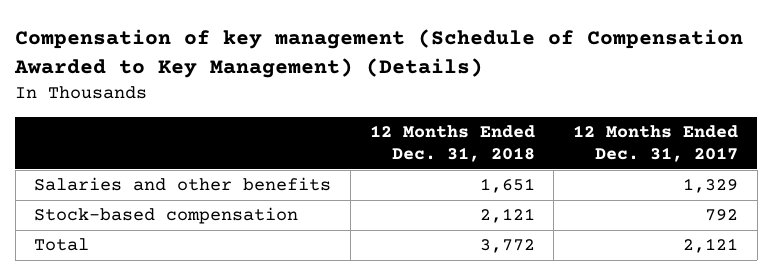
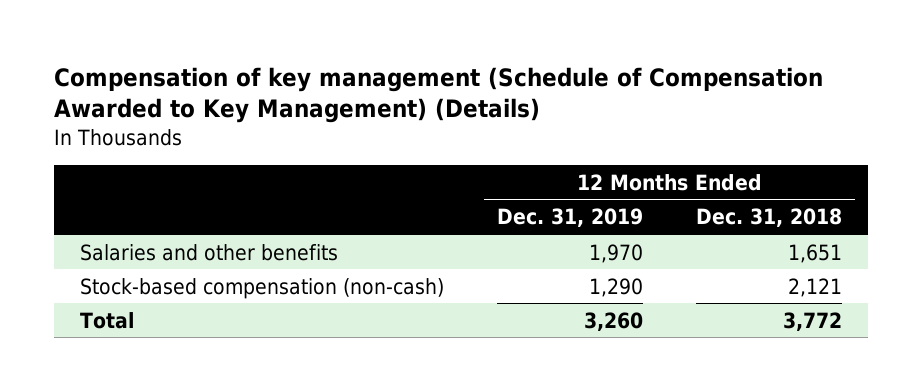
- | 12 Months Ended Dec. 31, 2018 | 12 Months Ended Dec. 31, 2017
+ | 12 Months Ended Dec. 31, 2019 | 12 Months Ended Dec. 31, 2018
- Stock-based compensation | 2,121 | 792
+ Stock-based compensation (non-cash) | 1,290 | 2,121

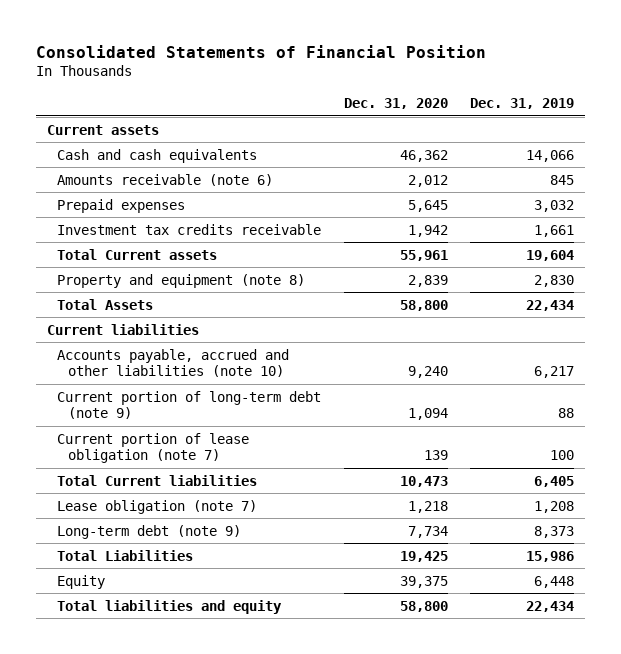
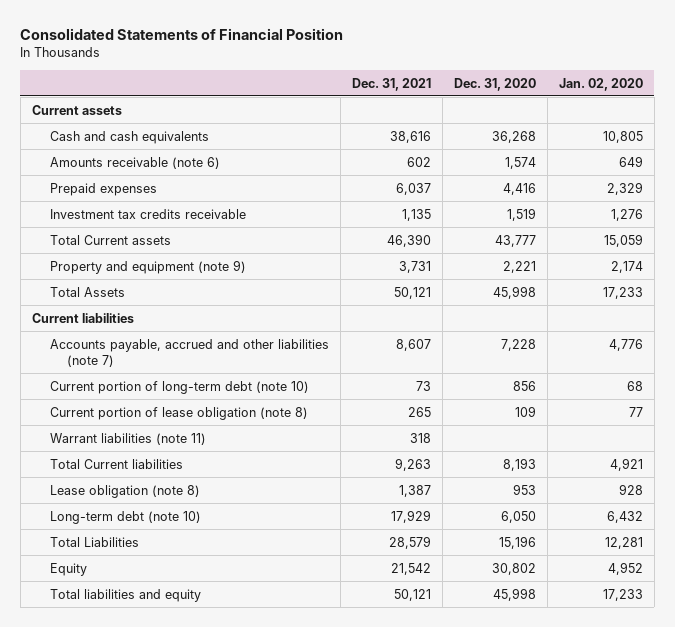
- | Dec. 31, 2020 | Dec. 31, 2019
+ | Dec. 31, 2021 | Dec. 31, 2020 | Jan. 02, 2020
- Cash and cash equivalents | 46,362 | 14,066
- Amounts receivable (note 6) | 2,012 | 845
- Prepaid expenses | 5,645 | 3,032
- Investment tax credits receivable | 1,942 | 1,661
- Total Current assets | 55,961 | 19,604
- Property and equipment (note 8) | 2,839 | 2,830
- Total Assets | 58,800 | 22,434
+ Cash and cash equivalents | 38,616 | 36,268 | 10,805
+ Amounts receivable (note 6) | 602 | 1,574 | 649
+ Prepaid expenses | 6,037 | 4,416 | 2,329
+ Investment tax credits receivable | 1,135 | 1,519 | 1,276
+ Total Current assets | 46,390 | 43,777 | 15,059
+ Property and equipment (note 9) | 3,731 | 2,221 | 2,174
+ Total Assets | 50,121 | 45,998 | 17,233
- Accounts payable, accrued and other liabilities (note 10) | 9,240 | 6,217
- Current portion of long-term debt (note 9) | 1,094 | 88
- Current portion of lease obligation (note 7) | 139 | 100
- Total Current liabilities | 10,473 | 6,405
- Lease obligation (note 7) | 1,218 | 1,208
- Long-term debt (note 9) | 7,734 | 8,373
- Total Liabilities | 19,425 | 15,986
- Equity | 39,375 | 6,448
- Total liabilities and equity | 58,800 | 22,434
+ Accounts payable, accrued and other liabilities (note 7) | 8,607 | 7,228 | 4,776
+ Current portion of long-term debt (note 10) | 73 | 856 | 68
+ Current portion of lease obligation (note 8) | 265 | 109 | 77
+ Warrant liabilities (note 11) | 318 | |
+ Total Current liabilities | 9,263 | 8,193 | 4,921
+ Lease obligation (note 8) | 1,387 | 953 | 928
+ Long-term debt (note 10) | 17,929 | 6,050 | 6,432
+ Total Liabilities | 28,579 | 15,196 | 12,281
+ Equity | 21,542 | 30,802 | 4,952
+ Total liabilities and equity | 50,121 | 45,998 | 17,233

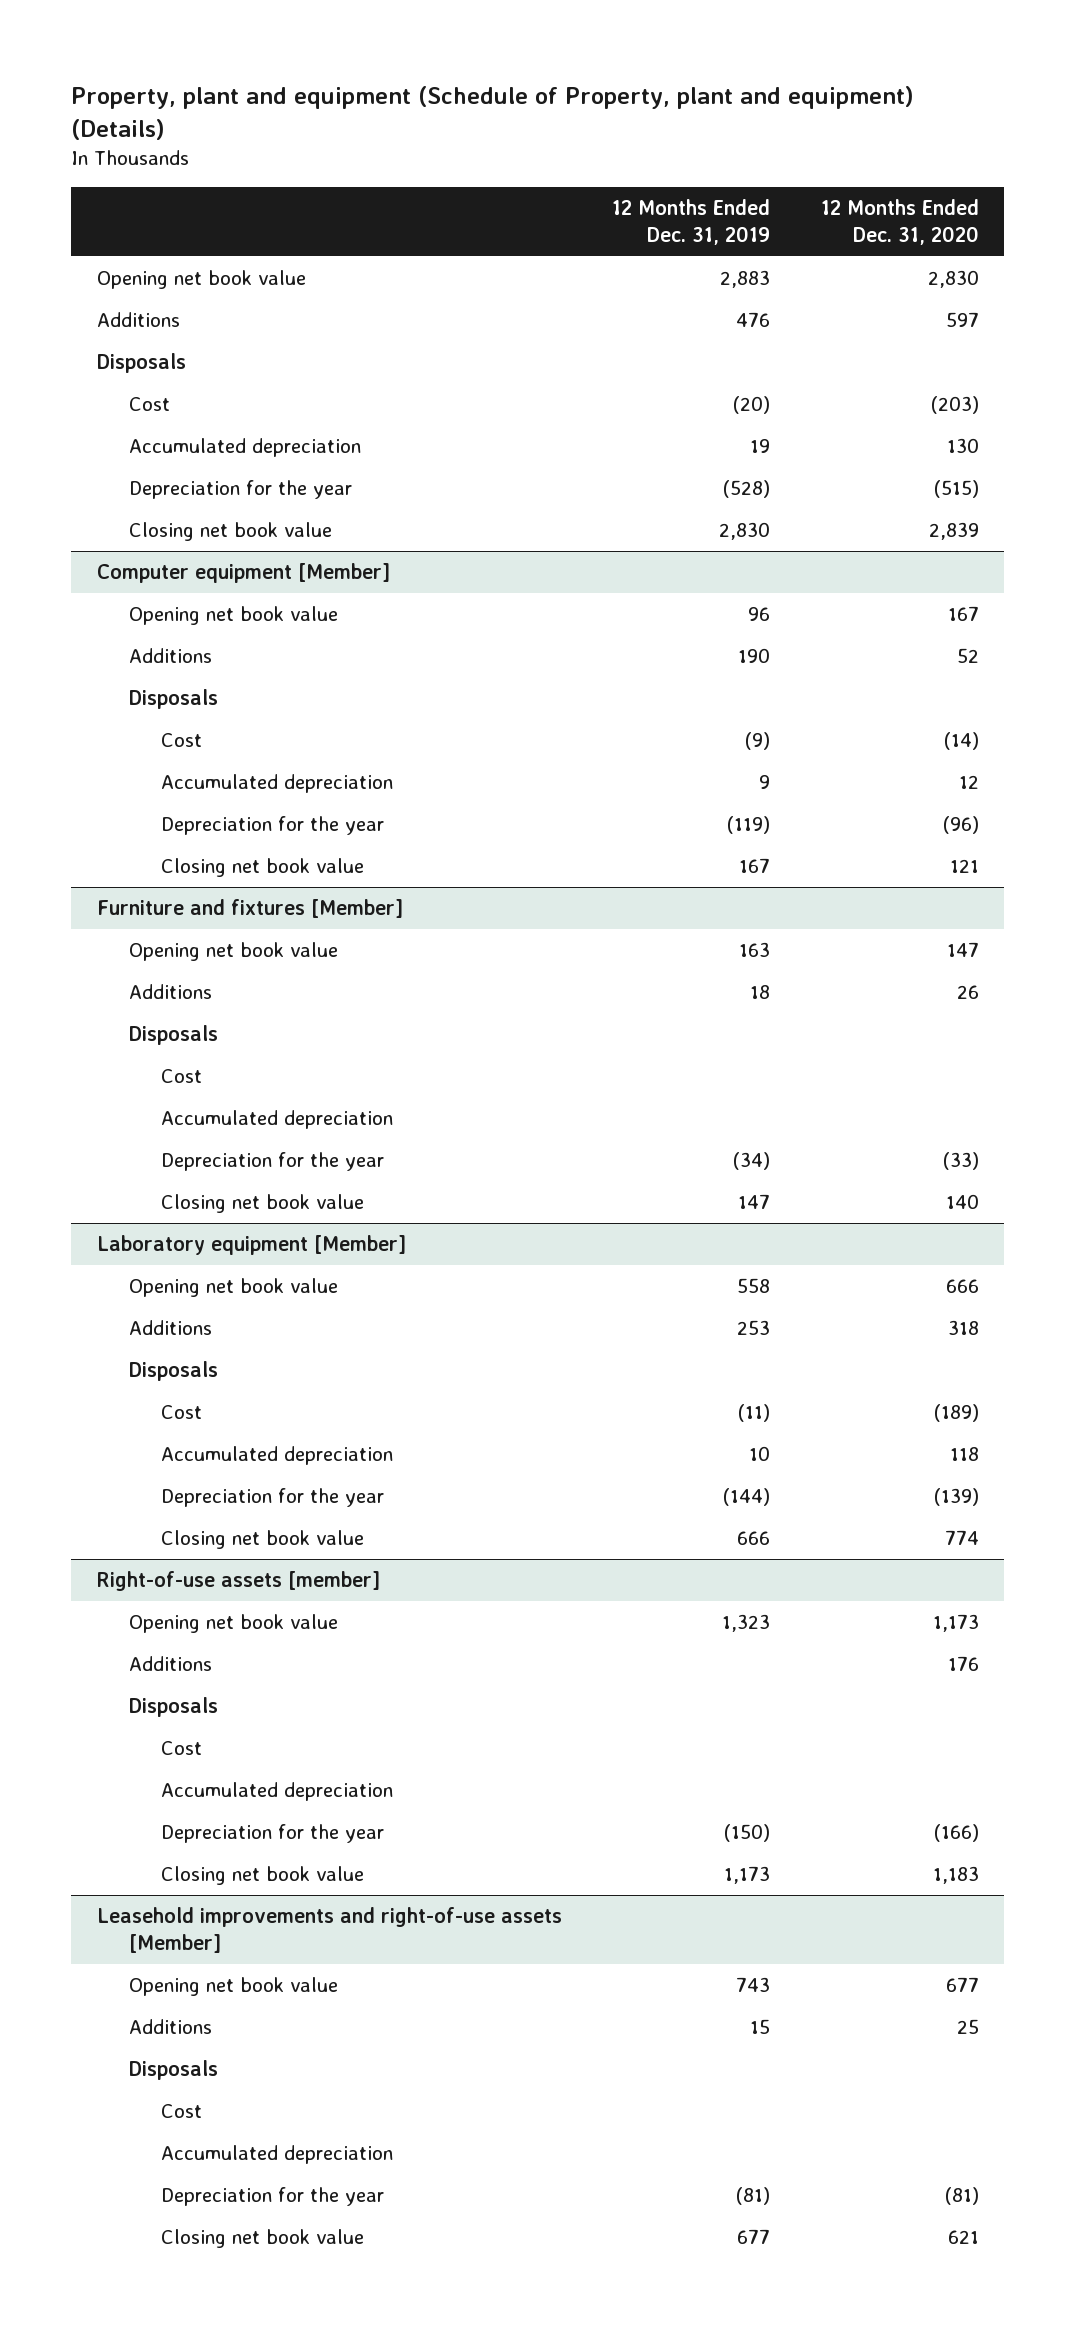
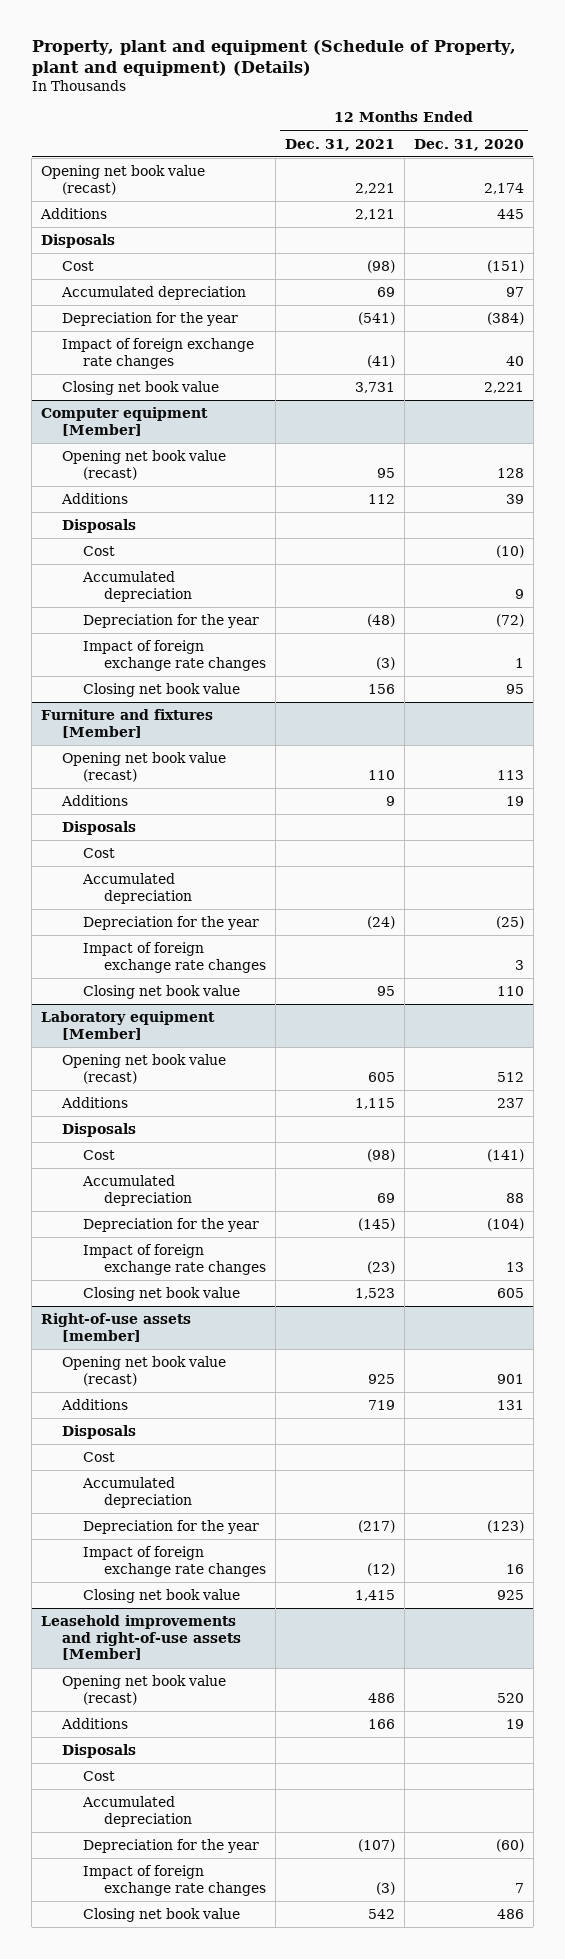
- | 12 Months Ended Dec. 31, 2019 | 12 Months Ended Dec. 31, 2020
+ | 12 Months Ended Dec. 31, 2021 | 12 Months Ended Dec. 31, 2020
- Opening net book value | 2,883 | 2,830
- Additions | 476 | 597
+ Opening net book value (recast) | 2,221 | 2,174
+ Additions | 2,121 | 445
- Cost | (20) | (203)
- Accumulated depreciation | 19 | 130
- Depreciation for the year | (528) | (515)
- Closing net book value | 2,830 | 2,839
+ Cost | (98) | (151)
+ Accumulated depreciation | 69 | 97
+ Depreciation for the year | (541) | (384)
+ Impact of foreign exchange rate changes | (41) | 40
+ Closing net book value | 3,731 | 2,221
@ Computer equipment [Member]
- Opening net book value | 96 | 167
- Additions | 190 | 52
+ Opening net book value (recast) | 95 | 128
+ Additions | 112 | 39
- Cost | (9) | (14)
- Accumulated depreciation | 9 | 12
- Depreciation for the year | (119) | (96)
- Closing net book value | 167 | 121
+ Cost | | (10)
+ Accumulated depreciation | | 9
+ Depreciation for the year | (48) | (72)
+ Impact of foreign exchange rate changes | (3) | 1
+ Closing net book value | 156 | 95
@ Furniture and fixtures [Member]
- Opening net book value | 163 | 147
- Additions | 18 | 26
+ Opening net book value (recast) | 110 | 113
+ Additions | 9 | 19
- Depreciation for the year | (34) | (33)
- Closing net book value | 147 | 140
+ Depreciation for the year | (24) | (25)
+ Impact of foreign exchange rate changes | | 3
+ Closing net book value | 95 | 110
@ Laboratory equipment [Member]
- Opening net book value | 558 | 666
- Additions | 253 | 318
+ Opening net book value (recast) | 605 | 512
+ Additions | 1,115 | 237
- Cost | (11) | (189)
- Accumulated depreciation | 10 | 118
- Depreciation for the year | (144) | (139)
- Closing net book value | 666 | 774
+ Cost | (98) | (141)
+ Accumulated depreciation | 69 | 88
+ Depreciation for the year | (145) | (104)
+ Impact of foreign exchange rate changes | (23) | 13
+ Closing net book value | 1,523 | 605
@ Right-of-use assets [member]
- Opening net book value | 1,323 | 1,173
- Additions | | 176
+ Opening net book value (recast) | 925 | 901
+ Additions | 719 | 131
- Depreciation for the year | (150) | (166)
- Closing net book value | 1,173 | 1,183
+ Depreciation for the year | (217) | (123)
+ Impact of foreign exchange rate changes | (12) | 16
+ Closing net book value | 1,415 | 925
@ Leasehold improvements and right-of-use assets [Member]
- Opening net book value | 743 | 677
- Additions | 15 | 25
+ Opening net book value (recast) | 486 | 520
+ Additions | 166 | 19
- Depreciation for the year | (81) | (81)
- Closing net book value | 677 | 621
+ Depreciation for the year | (107) | (60)
+ Impact of foreign exchange rate changes | (3) | 7
+ Closing net book value | 542 | 486

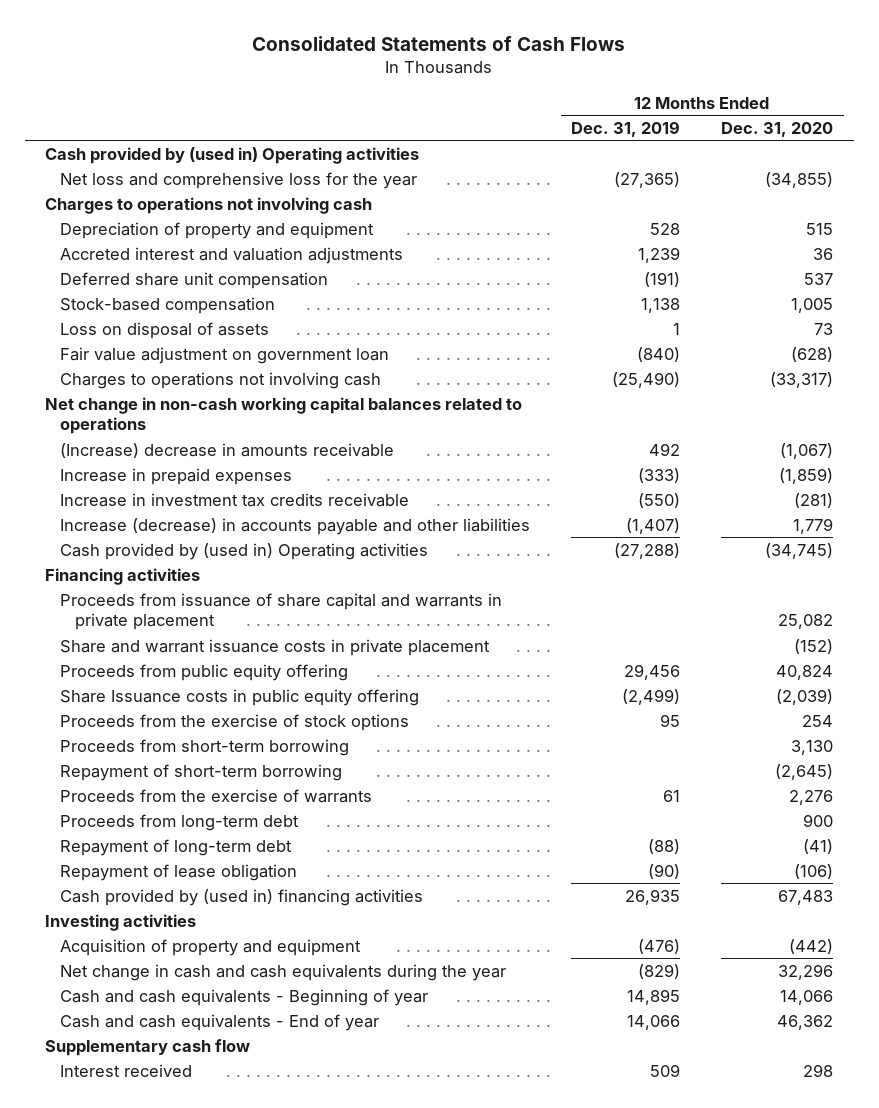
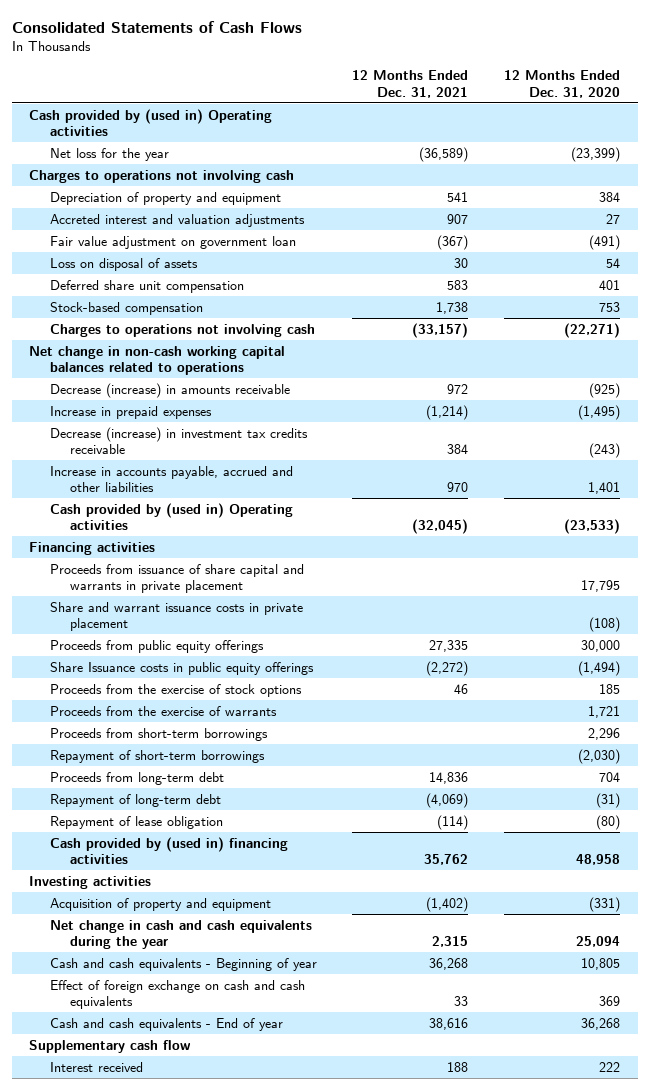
- | 12 Months Ended Dec. 31, 2019 | 12 Months Ended Dec. 31, 2020
+ | 12 Months Ended Dec. 31, 2021 | 12 Months Ended Dec. 31, 2020
- Net loss and comprehensive loss for the year | (27,365) | (34,855)
+ Net loss for the year | (36,589) | (23,399)
- Depreciation of property and equipment | 528 | 515
- Accreted interest and valuation adjustments | 1,239 | 36
- Deferred share unit compensation | (191) | 537
- Stock-based compensation | 1,138 | 1,005
- Loss on disposal of assets | 1 | 73
- Fair value adjustment on government loan | (840) | (628)
- Charges to operations not involving cash | (25,490) | (33,317)
+ Depreciation of property and equipment | 541 | 384
+ Accreted interest and valuation adjustments | 907 | 27
+ Fair value adjustment on government loan | (367) | (491)
+ Loss on disposal of assets | 30 | 54
+ Deferred share unit compensation | 583 | 401
+ Stock-based compensation | 1,738 | 753
+ Charges to operations not involving cash | (33,157) | (22,271)
- (Increase) decrease in amounts receivable | 492 | (1,067)
- Increase in prepaid expenses | (333) | (1,859)
- Increase in investment tax credits receivable | (550) | (281)
- Increase (decrease) in accounts payable and other liabilities | (1,407) | 1,779
- Cash provided by (used in) Operating activities | (27,288) | (34,745)
+ Decrease (increase) in amounts receivable | 972 | (925)
+ Increase in prepaid expenses | (1,214) | (1,495)
+ Decrease (increase) in investment tax credits receivable | 384 | (243)
+ Increase in accounts payable, accrued and other liabilities | 970 | 1,401
+ Cash provided by (used in) Operating activities | (32,045) | (23,533)
- Proceeds from issuance of share capital and warrants in private placement | | 25,082
- Share and warrant issuance costs in private placement | | (152)
- Proceeds from public equity offering | 29,456 | 40,824
- Share Issuance costs in public equity offering | (2,499) | (2,039)
- Proceeds from the exercise of stock options | 95 | 254
- Proceeds from short-term borrowing | | 3,130
- Repayment of short-term borrowing | | (2,645)
- Proceeds from the exercise of warrants | 61 | 2,276
- Proceeds from long-term debt | | 900
- Repayment of long-term debt | (88) | (41)
- Repayment of lease obligation | (90) | (106)
- Cash provided by (used in) financing activities | 26,935 | 67,483
+ Proceeds from issuance of share capital and warrants in private placement | | 17,795
+ Share and warrant issuance costs in private placement | | (108)
+ Proceeds from public equity offerings | 27,335 | 30,000
+ Share Issuance costs in public equity offerings | (2,272) | (1,494)
+ Proceeds from the exercise of stock options | 46 | 185
+ Proceeds from the exercise of warrants | | 1,721
+ Proceeds from short-term borrowings | | 2,296
+ Repayment of short-term borrowings | | (2,030)
+ Proceeds from long-term debt | 14,836 | 704
+ Repayment of long-term debt | (4,069) | (31)
+ Repayment of lease obligation | (114) | (80)
+ Cash provided by (used in) financing activities | 35,762 | 48,958
- Acquisition of property and equipment | (476) | (442)
- Net change in cash and cash equivalents during the year | (829) | 32,296
- Cash and cash equivalents - Beginning of year | 14,895 | 14,066
- Cash and cash equivalents - End of year | 14,066 | 46,362
+ Acquisition of property and equipment | (1,402) | (331)
+ Net change in cash and cash equivalents during the year | 2,315 | 25,094
+ Cash and cash equivalents - Beginning of year | 36,268 | 10,805
+ Effect of foreign exchange on cash and cash equivalents | 33 | 369
+ Cash and cash equivalents - End of year | 38,616 | 36,268
- Interest received | 509 | 298
+ Interest received | 188 | 222

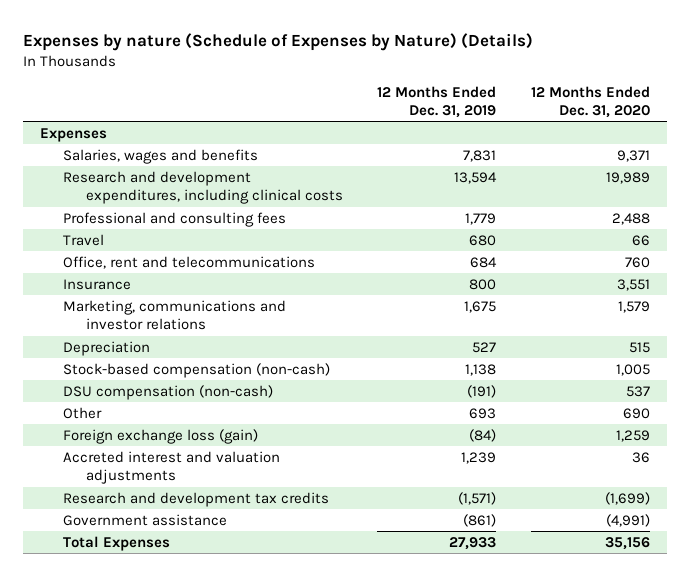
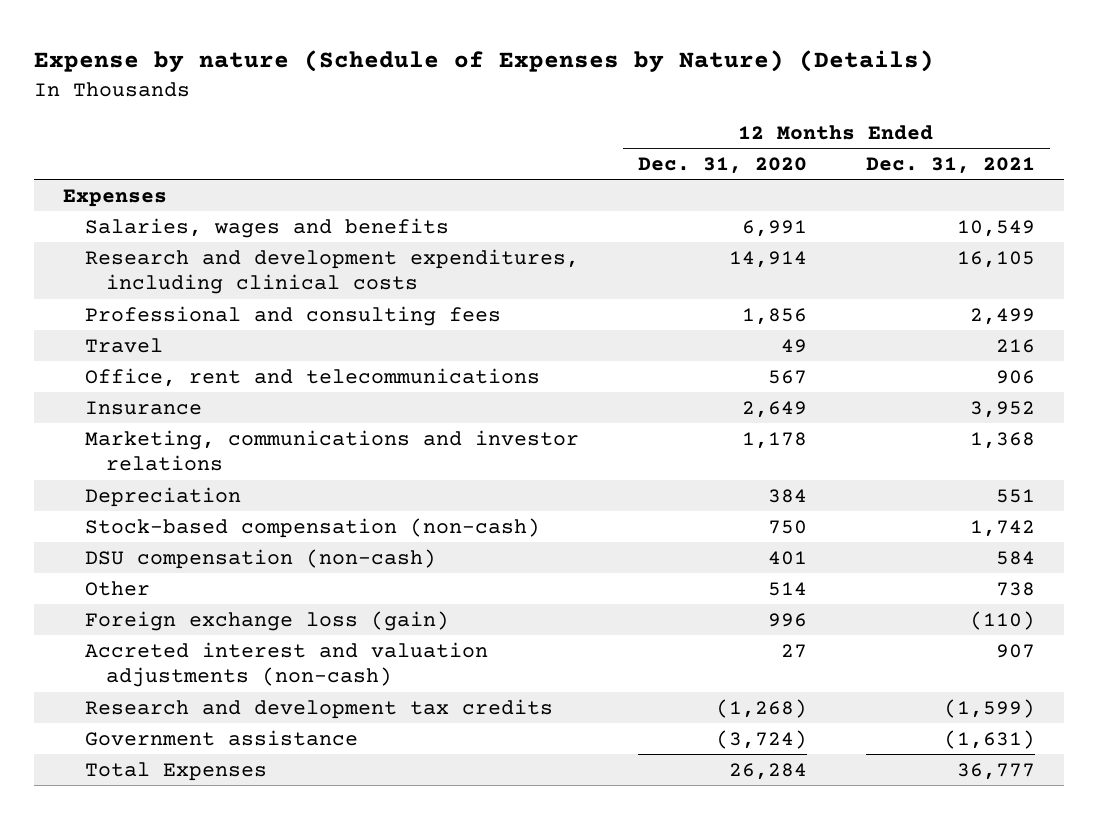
- Expenses by nature (Schedule of Expenses by Nature) (Details)
+ Expense by nature (Schedule of Expenses by Nature) (Details)
- | 12 Months Ended Dec. 31, 2019 | 12 Months Ended Dec. 31, 2020
+ | 12 Months Ended Dec. 31, 2020 | 12 Months Ended Dec. 31, 2021
- Salaries, wages and benefits | 7,831 | 9,371
- Research and development expenditures, including clinical costs | 13,594 | 19,989
- Professional and consulting fees | 1,779 | 2,488
- Travel | 680 | 66
- Office, rent and telecommunications | 684 | 760
- Insurance | 800 | 3,551
- Marketing, communications and investor relations | 1,675 | 1,579
- Depreciation | 527 | 515
- Stock-based compensation (non-cash) | 1,138 | 1,005
- DSU compensation (non-cash) | (191) | 537
- Other | 693 | 690
- Foreign exchange loss (gain) | (84) | 1,259
- Accreted interest and valuation adjustments | 1,239 | 36
- Research and development tax credits | (1,571) | (1,699)
- Government assistance | (861) | (4,991)
- Total Expenses | 27,933 | 35,156
+ Salaries, wages and benefits | 6,991 | 10,549
+ Research and development expenditures, including clinical costs | 14,914 | 16,105
+ Professional and consulting fees | 1,856 | 2,499
+ Travel | 49 | 216
+ Office, rent and telecommunications | 567 | 906
+ Insurance | 2,649 | 3,952
+ Marketing, communications and investor relations | 1,178 | 1,368
+ Depreciation | 384 | 551
+ Stock-based compensation (non-cash) | 750 | 1,742
+ DSU compensation (non-cash) | 401 | 584
+ Other | 514 | 738
+ Foreign exchange loss (gain) | 996 | (110)
+ Accreted interest and valuation adjustments (non-cash) | 27 | 907
+ Research and development tax credits | (1,268) | (1,599)
+ Government assistance | (3,724) | (1,631)
+ Total Expenses | 26,284 | 36,777

